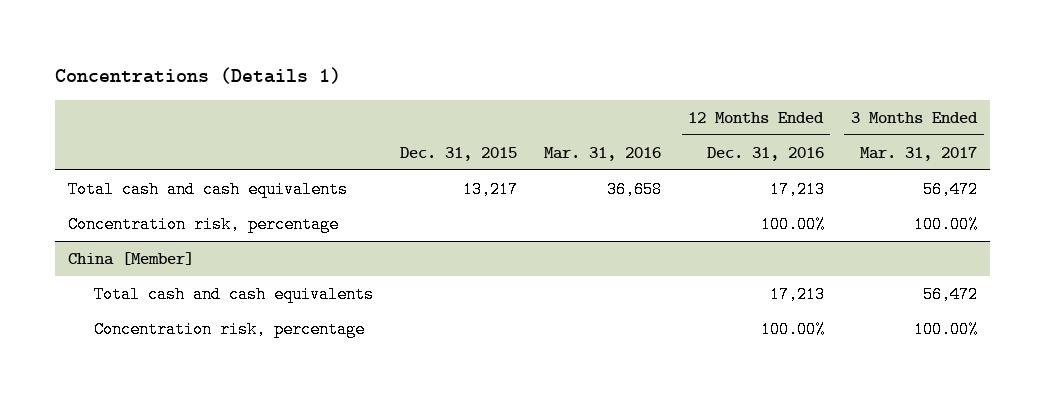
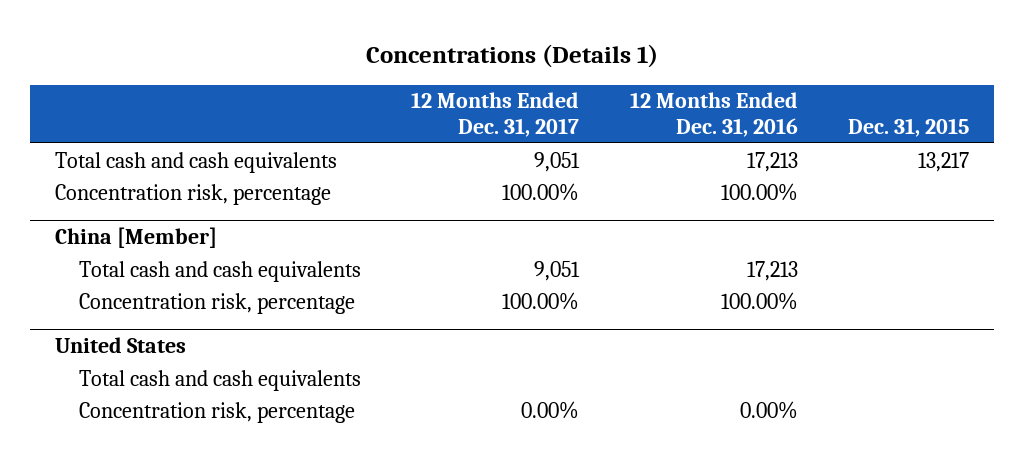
- | Dec. 31, 2015 | Mar. 31, 2016 | 12 Months Ended Dec. 31, 2016 | 3 Months Ended Mar. 31, 2017
+ | 12 Months Ended Dec. 31, 2017 | 12 Months Ended Dec. 31, 2016 | Dec. 31, 2015
+ United States
+ Total cash and cash equivalents
+ Concentration risk, percentage | 0.00% | 0.00% |

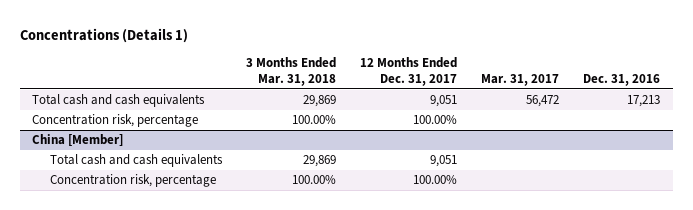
- | 12 Months Ended Dec. 31, 2017 | 12 Months Ended Dec. 31, 2016 | Dec. 31, 2015
+ | 3 Months Ended Mar. 31, 2018 | 12 Months Ended Dec. 31, 2017 | Mar. 31, 2017 | Dec. 31, 2016
- United States
- Total cash and cash equivalents
- Concentration risk, percentage | 0.00% | 0.00% |

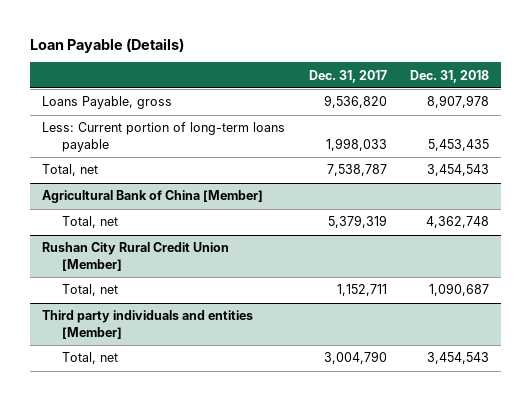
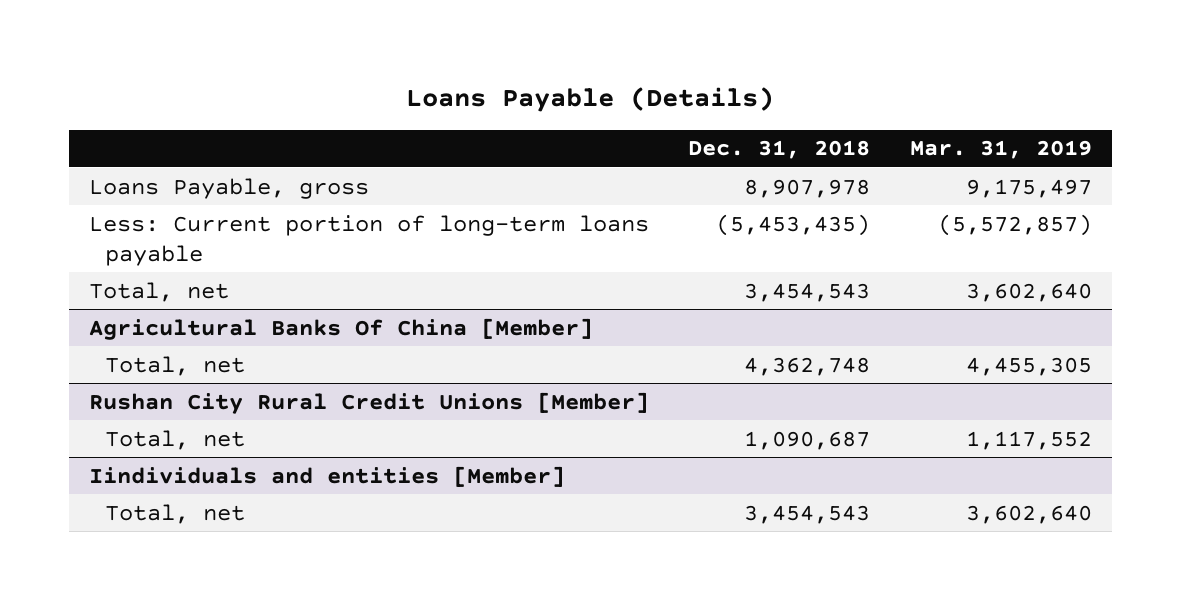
- Loan Payable (Details)
+ Loans Payable (Details)
- | Dec. 31, 2017 | Dec. 31, 2018
+ | Dec. 31, 2018 | Mar. 31, 2019
- Less: Current portion of long-term loans payable | 1,998,033 | 5,453,435
+ Less: Current portion of long-term loans payable | (5,453,435) | (5,572,857)
- Agricultural Bank of China [Member]
+ Agricultural Banks Of China [Member]
- Rushan City Rural Credit Union [Member]
+ Rushan City Rural Credit Unions [Member]
- Third party individuals and entities [Member]
+ Iindividuals and entities [Member]

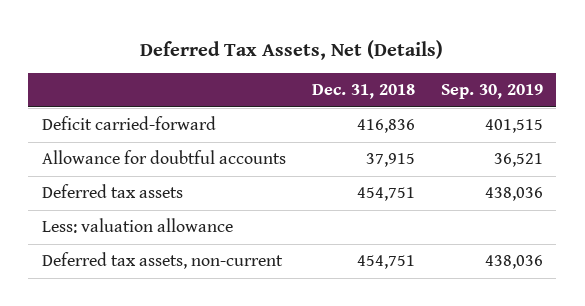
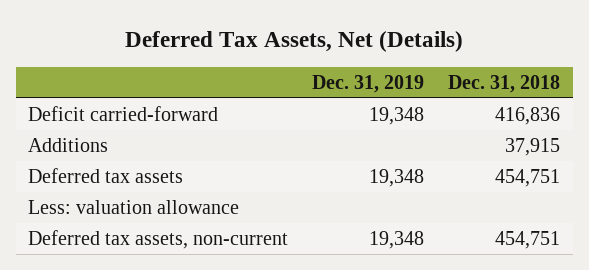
- | Dec. 31, 2018 | Sep. 30, 2019
+ | Dec. 31, 2019 | Dec. 31, 2018
- Allowance for doubtful accounts | 37,915 | 36,521
+ Additions | | 37,915

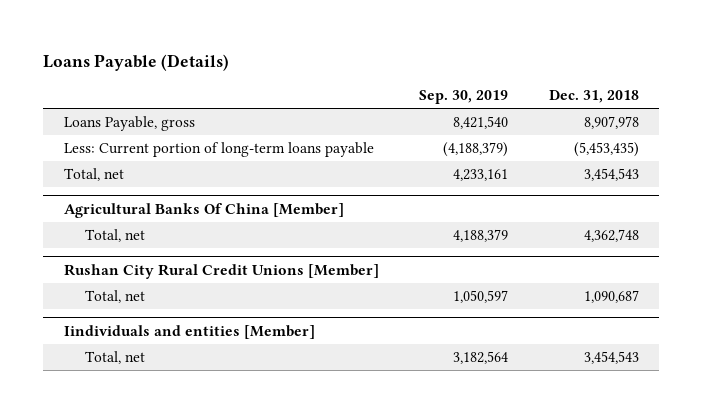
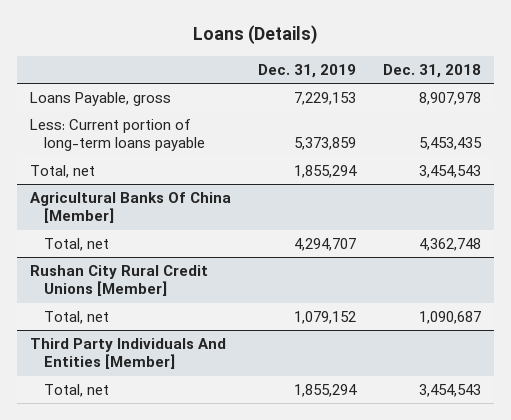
- Loans Payable (Details)
+ Loans (Details)
- | Sep. 30, 2019 | Dec. 31, 2018
+ | Dec. 31, 2019 | Dec. 31, 2018
- Less: Current portion of long-term loans payable | (4,188,379) | (5,453,435)
+ Less: Current portion of long-term loans payable | 5,373,859 | 5,453,435
- Iindividuals and entities [Member]
+ Third Party Individuals And Entities [Member]

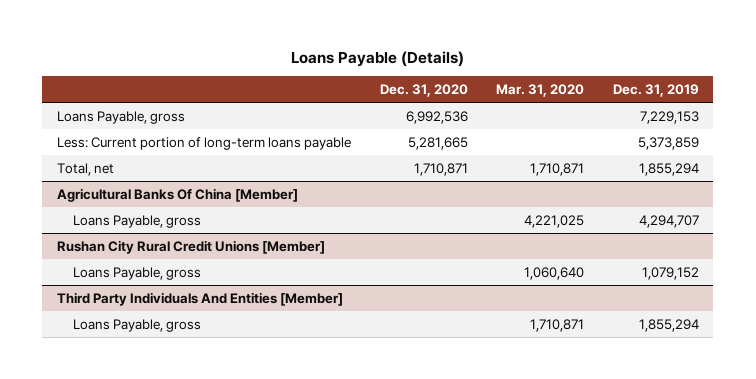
- Loans (Details)
+ Loans Payable (Details)
- | Dec. 31, 2019 | Dec. 31, 2018
+ | Dec. 31, 2020 | Mar. 31, 2020 | Dec. 31, 2019
@ Agricultural Banks Of China [Member]
- Total, net | 4,294,707 | 4,362,748
+ Loans Payable, gross | | 4,221,025 | 4,294,707
@ Rushan City Rural Credit Unions [Member]
- Total, net | 1,079,152 | 1,090,687
+ Loans Payable, gross | | 1,060,640 | 1,079,152
@ Third Party Individuals And Entities [Member]
- Total, net | 1,855,294 | 3,454,543
+ Loans Payable, gross | | 1,710,871 | 1,855,294

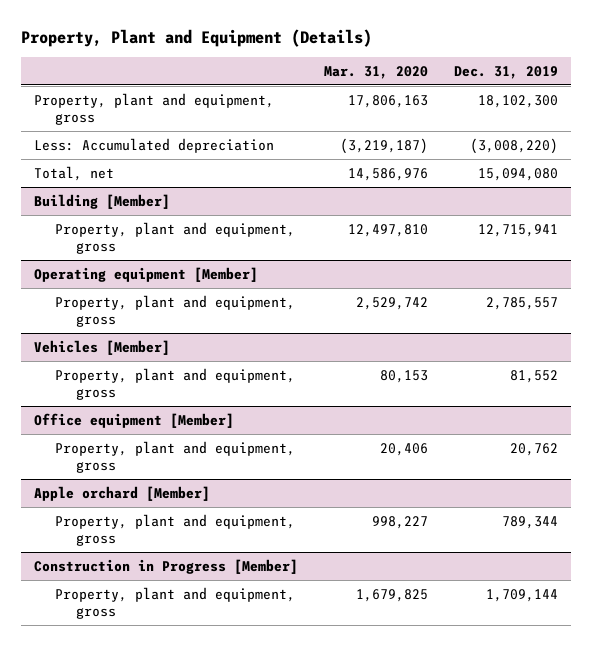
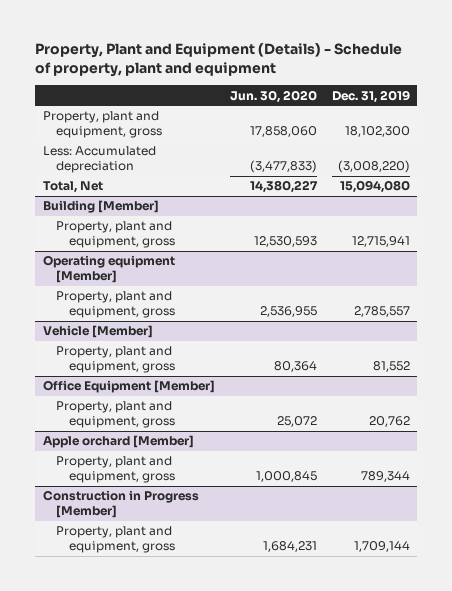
- Property, Plant and Equipment (Details)
+ Property, Plant and Equipment (Details) - Schedule of property, plant and equipment
- | Mar. 31, 2020 | Dec. 31, 2019
+ | Jun. 30, 2020 | Dec. 31, 2019
- Total, net | 14,586,976 | 15,094,080
+ Total, Net | 14,380,227 | 15,094,080
- Vehicles [Member]
+ Vehicle [Member]
- Office equipment [Member]
+ Office Equipment [Member]

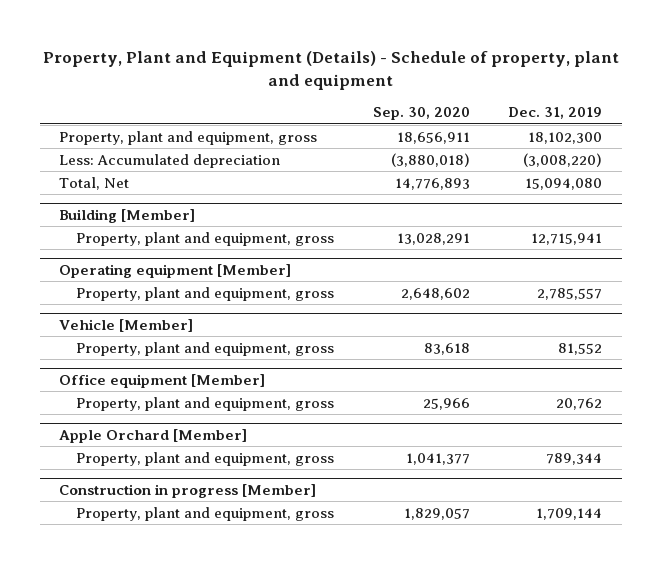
- | Jun. 30, 2020 | Dec. 31, 2019
+ | Sep. 30, 2020 | Dec. 31, 2019
- Office Equipment [Member]
+ Office equipment [Member]
- Apple orchard [Member]
+ Apple Orchard [Member]
- Construction in Progress [Member]
+ Construction in progress [Member]

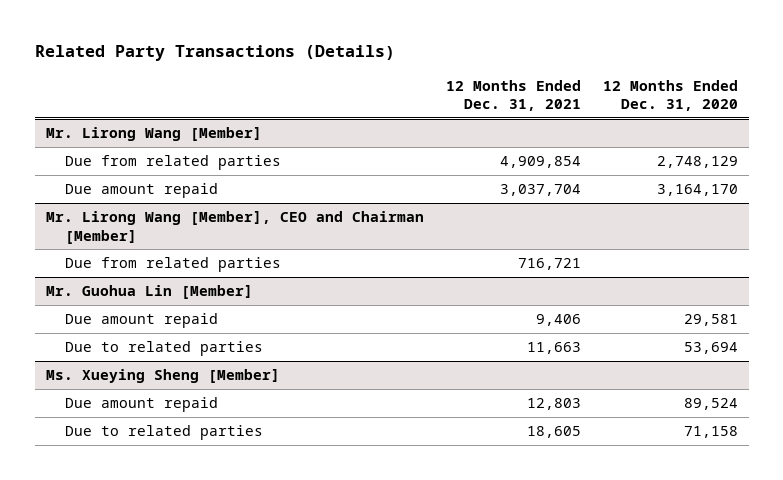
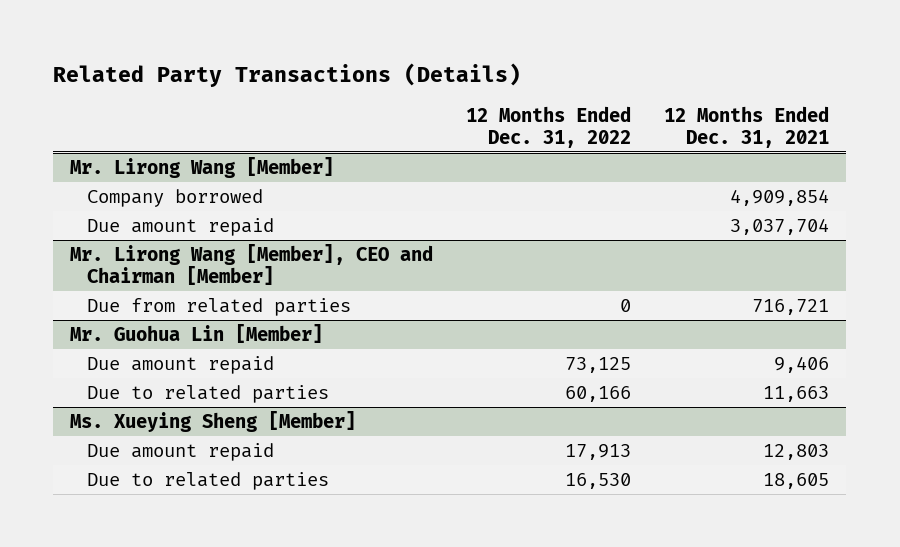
- | 12 Months Ended Dec. 31, 2021 | 12 Months Ended Dec. 31, 2020
+ | 12 Months Ended Dec. 31, 2022 | 12 Months Ended Dec. 31, 2021
@ Mr. Lirong Wang [Member]
- Due from related parties | 4,909,854 | 2,748,129
+ Company borrowed | | 4,909,854

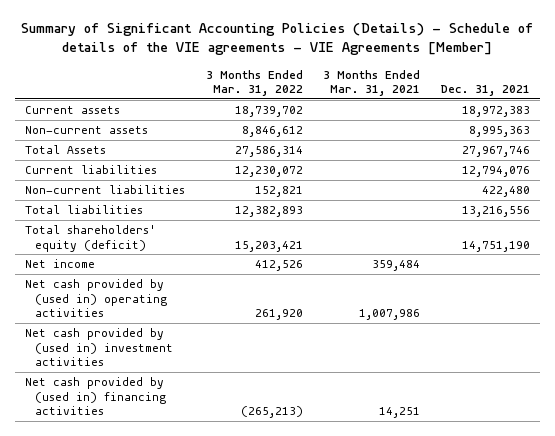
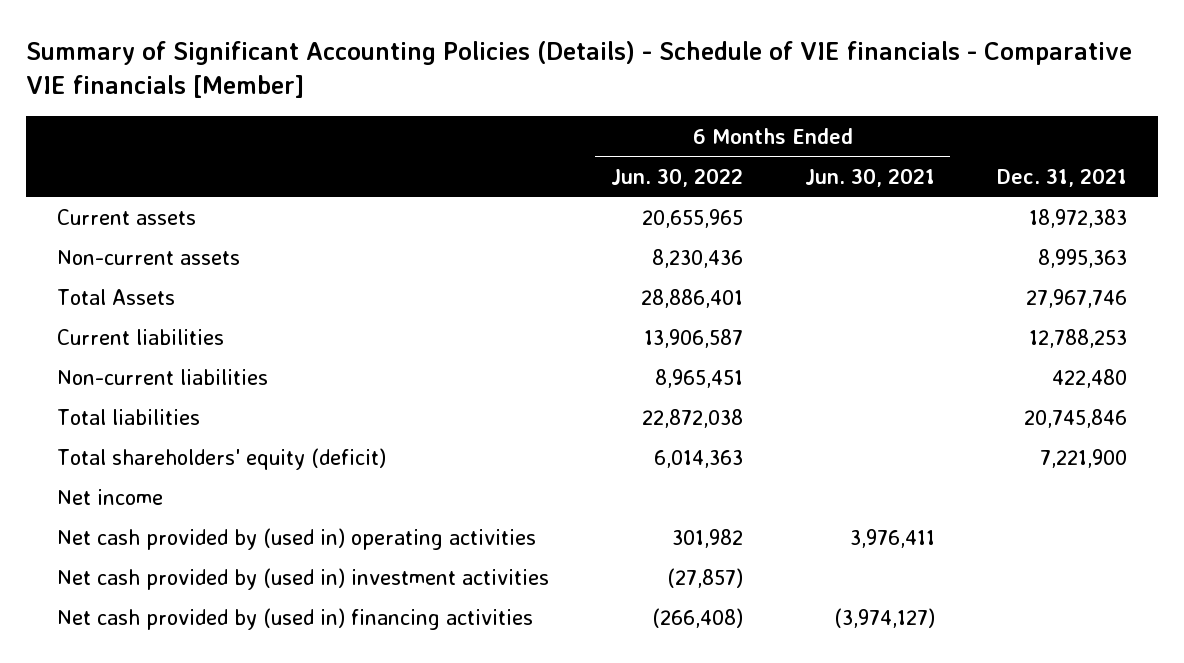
- Summary of Significant Accounting Policies (Details) - Schedule of details of the VIE agreements - VIE Agreements [Member]
+ Summary of Significant Accounting Policies (Details) - Schedule of VIE financials - Comparative VIE financials [Member]
- | 3 Months Ended Mar. 31, 2022 | 3 Months Ended Mar. 31, 2021 | Dec. 31, 2021
+ | 6 Months Ended Jun. 30, 2022 | 6 Months Ended Jun. 30, 2021 | Dec. 31, 2021
- Current liabilities | 12,230,072 | | 12,794,076
+ Current liabilities | 13,906,587 | | 12,788,253
- Total liabilities | 12,382,893 | | 13,216,556
- Total shareholders' equity (deficit) | 15,203,421 | | 14,751,190
+ Total liabilities | 22,872,038 | | 20,745,846
+ Total shareholders' equity (deficit) | 6,014,363 | | 7,221,900

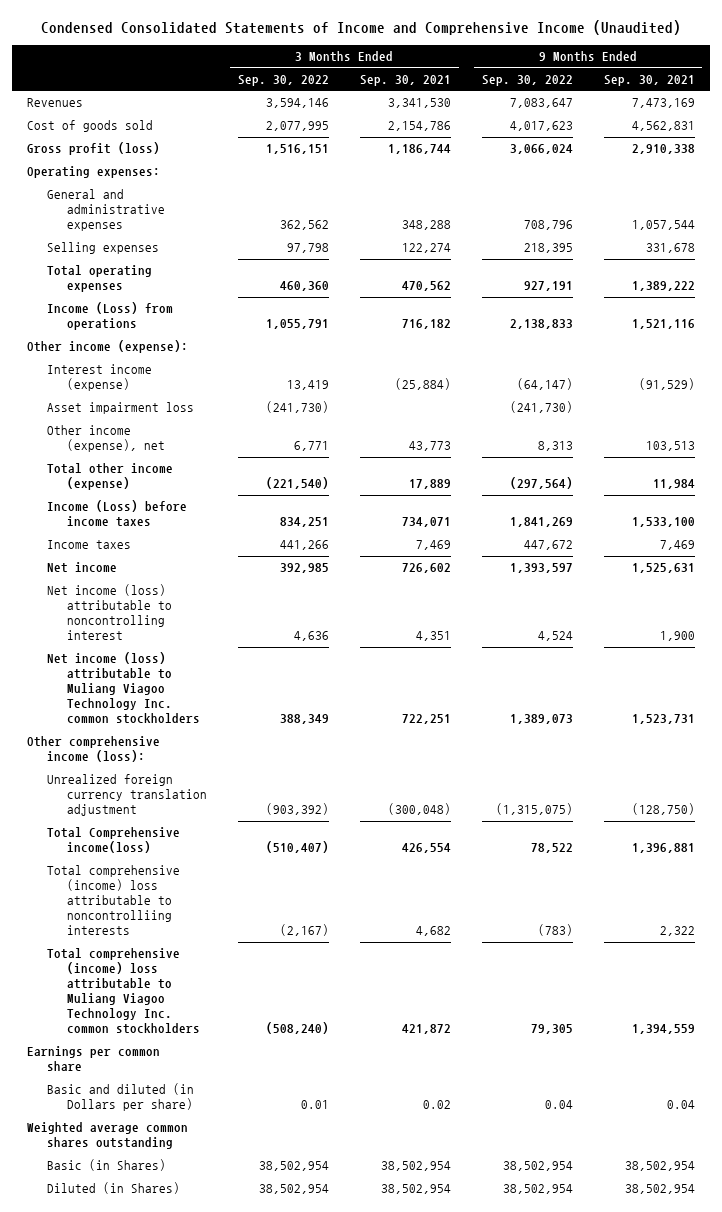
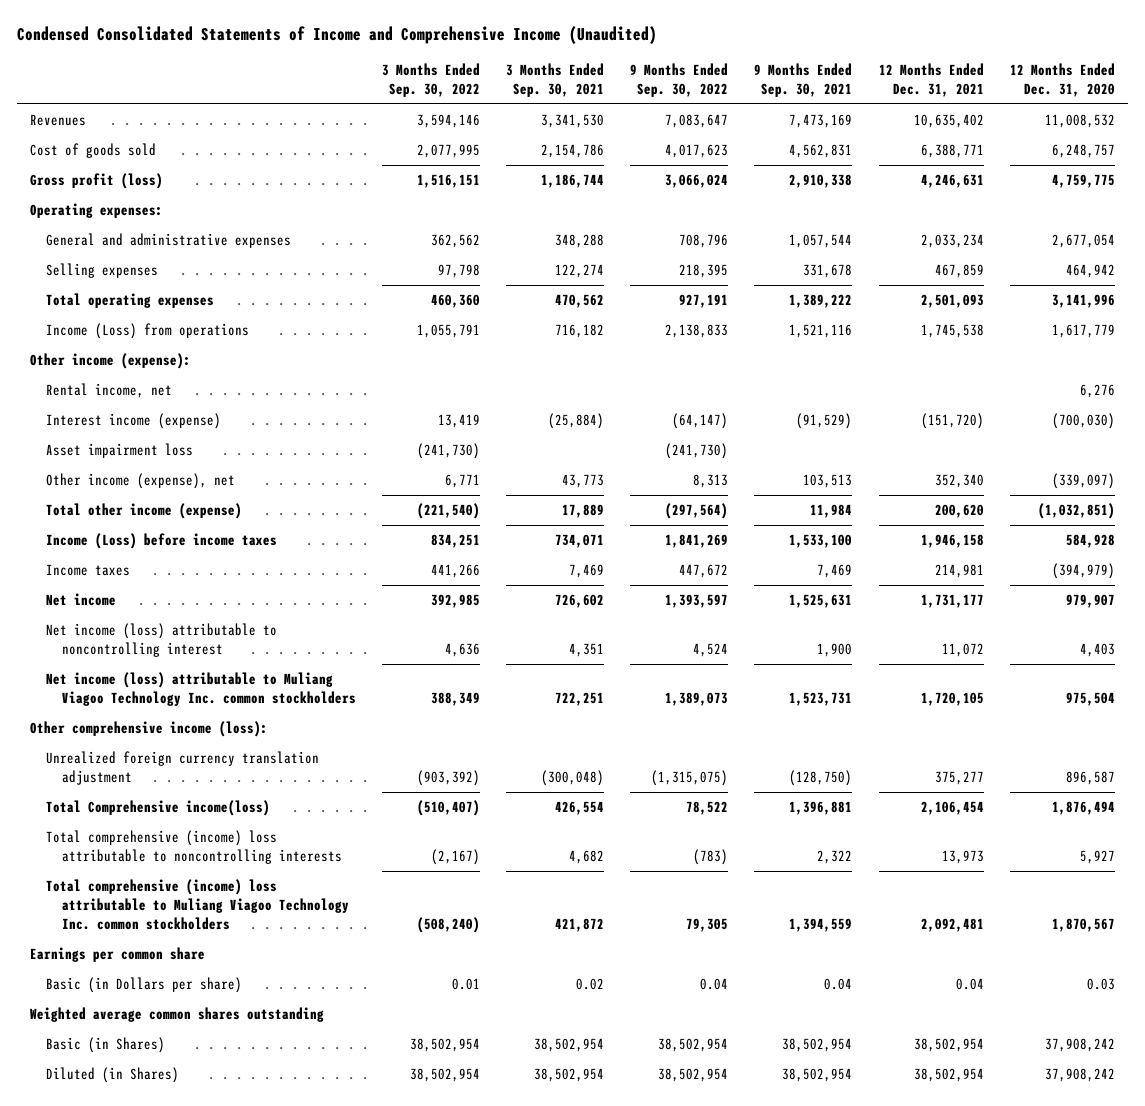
- | 3 Months Ended Sep. 30, 2022 | 3 Months Ended Sep. 30, 2021 | 9 Months Ended Sep. 30, 2022 | 9 Months Ended Sep. 30, 2021
+ | 3 Months Ended Sep. 30, 2022 | 3 Months Ended Sep. 30, 2021 | 9 Months Ended Sep. 30, 2022 | 9 Months Ended Sep. 30, 2021 | 12 Months Ended Dec. 31, 2021 | 12 Months Ended Dec. 31, 2020
+ Rental income, net | | | | | | 6,276
- Total comprehensive (income) loss attributable to noncontrolliing interests | (2,167) | 4,682 | (783) | 2,322
+ Total comprehensive (income) loss attributable to noncontrolling interests | (2,167) | 4,682 | (783) | 2,322 | 13,973 | 5,927
- Basic and diluted (in Dollars per share) | 0.01 | 0.02 | 0.04 | 0.04
+ Basic (in Dollars per share) | 0.01 | 0.02 | 0.04 | 0.04 | 0.04 | 0.03

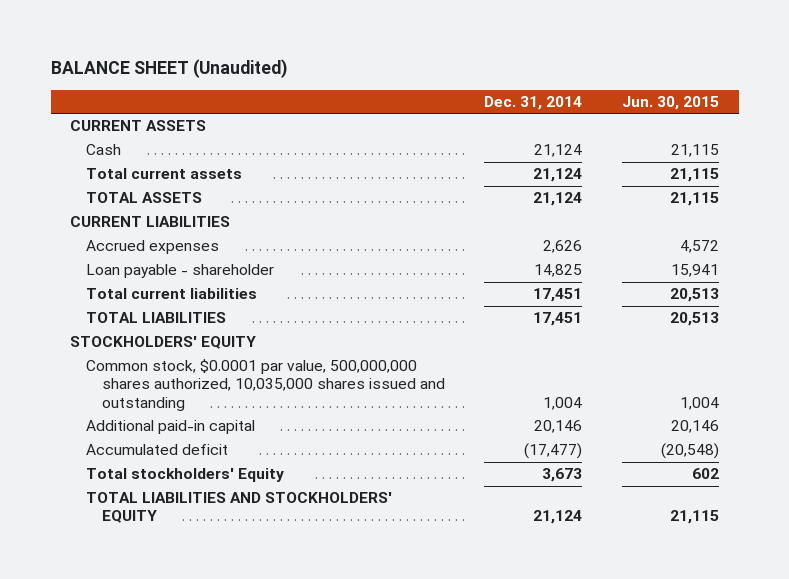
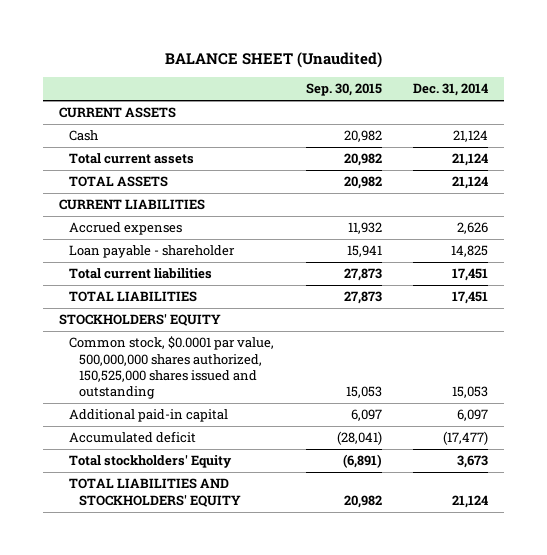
- | Dec. 31, 2014 | Jun. 30, 2015
+ | Sep. 30, 2015 | Dec. 31, 2014
- Common stock, $0.0001 par value, 500,000,000 shares authorized, 10,035,000 shares issued and outstanding | 1,004 | 1,004
- Additional paid-in capital | 20,146 | 20,146
+ Common stock, $0.0001 par value, 500,000,000 shares authorized, 150,525,000 shares issued and outstanding | 15,053 | 15,053
+ Additional paid-in capital | 6,097 | 6,097

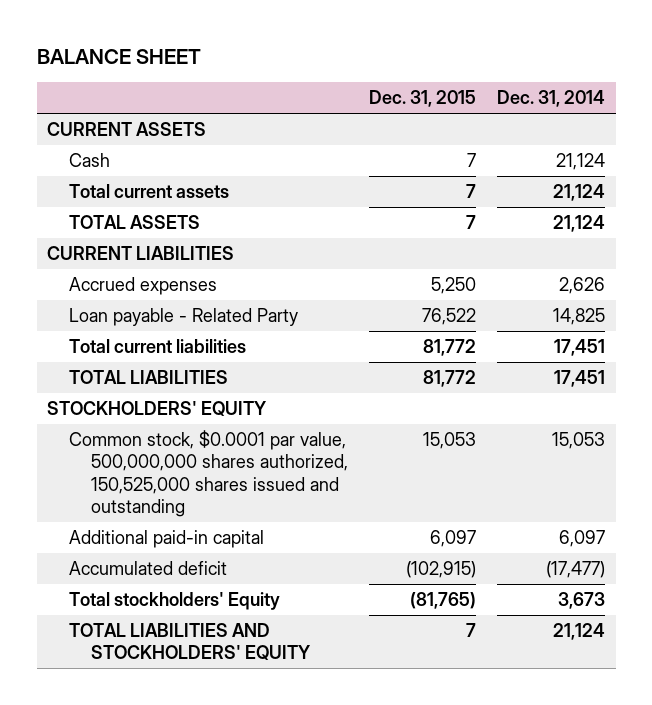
- BALANCE SHEET (Unaudited)
+ BALANCE SHEET
- | Sep. 30, 2015 | Dec. 31, 2014
+ | Dec. 31, 2015 | Dec. 31, 2014
- Loan payable - shareholder | 15,941 | 14,825
+ Loan payable - Related Party | 76,522 | 14,825

